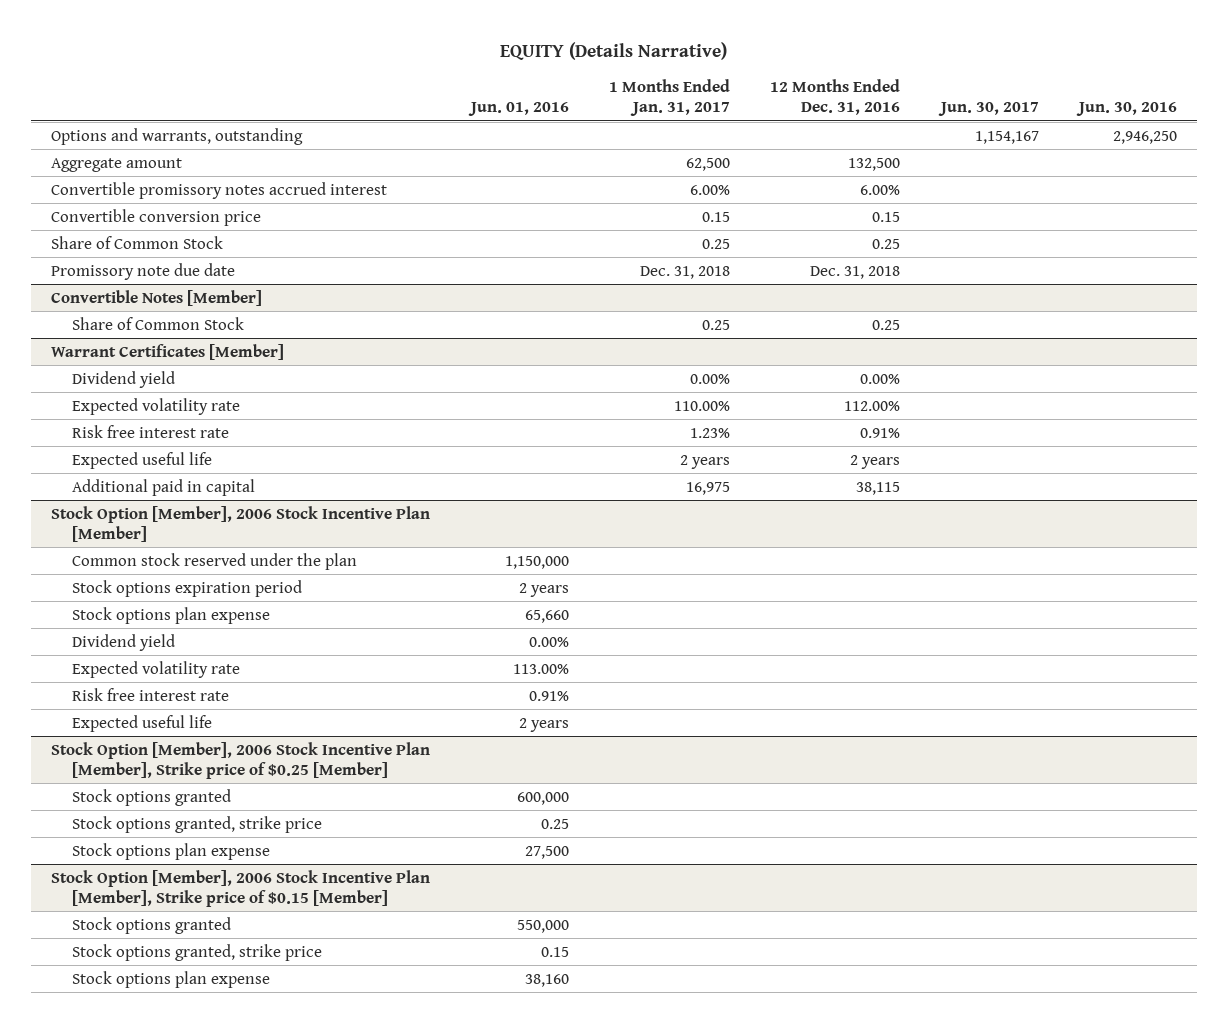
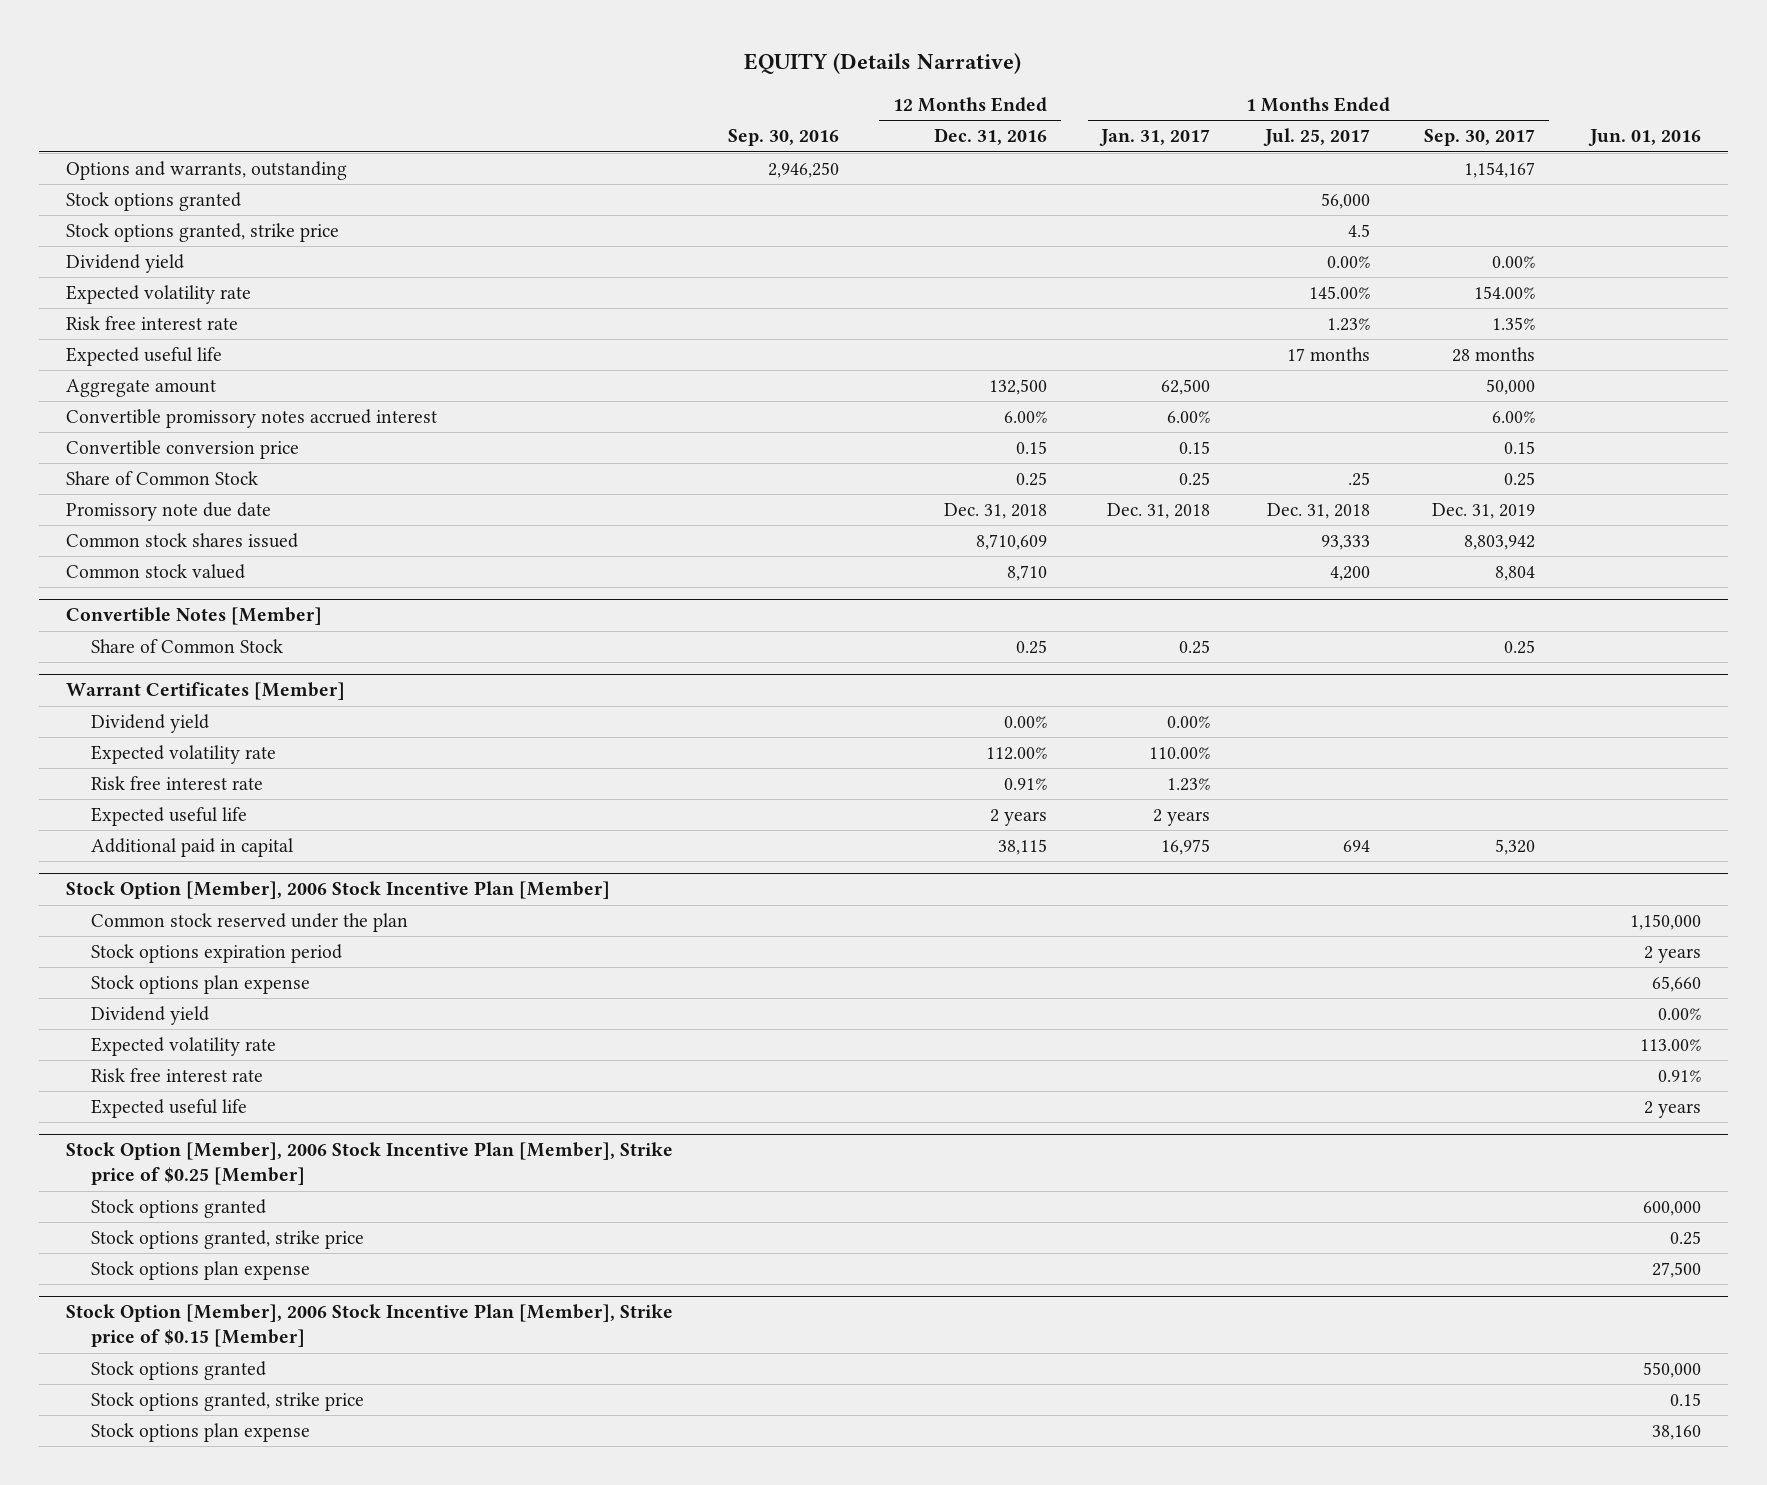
- | Jun. 01, 2016 | 1 Months Ended Jan. 31, 2017 | 12 Months Ended Dec. 31, 2016 | Jun. 30, 2017 | Jun. 30, 2016
+ | Sep. 30, 2016 | 12 Months Ended Dec. 31, 2016 | 1 Months Ended Jan. 31, 2017 | 1 Months Ended Jul. 25, 2017 | 1 Months Ended Sep. 30, 2017 | Jun. 01, 2016
+ Stock options granted | | | | 56,000 | |
+ Stock options granted, strike price | | | | 4.5 | |
+ Dividend yield | | | | 0.00% | 0.00% |
+ Expected volatility rate | | | | 145.00% | 154.00% |
+ Risk free interest rate | | | | 1.23% | 1.35% |
+ Expected useful life | | | | 17 months | 28 months |
+ Common stock shares issued | | 8,710,609 | | 93,333 | 8,803,942 |
+ Common stock valued | | 8,710 | | 4,200 | 8,804 |

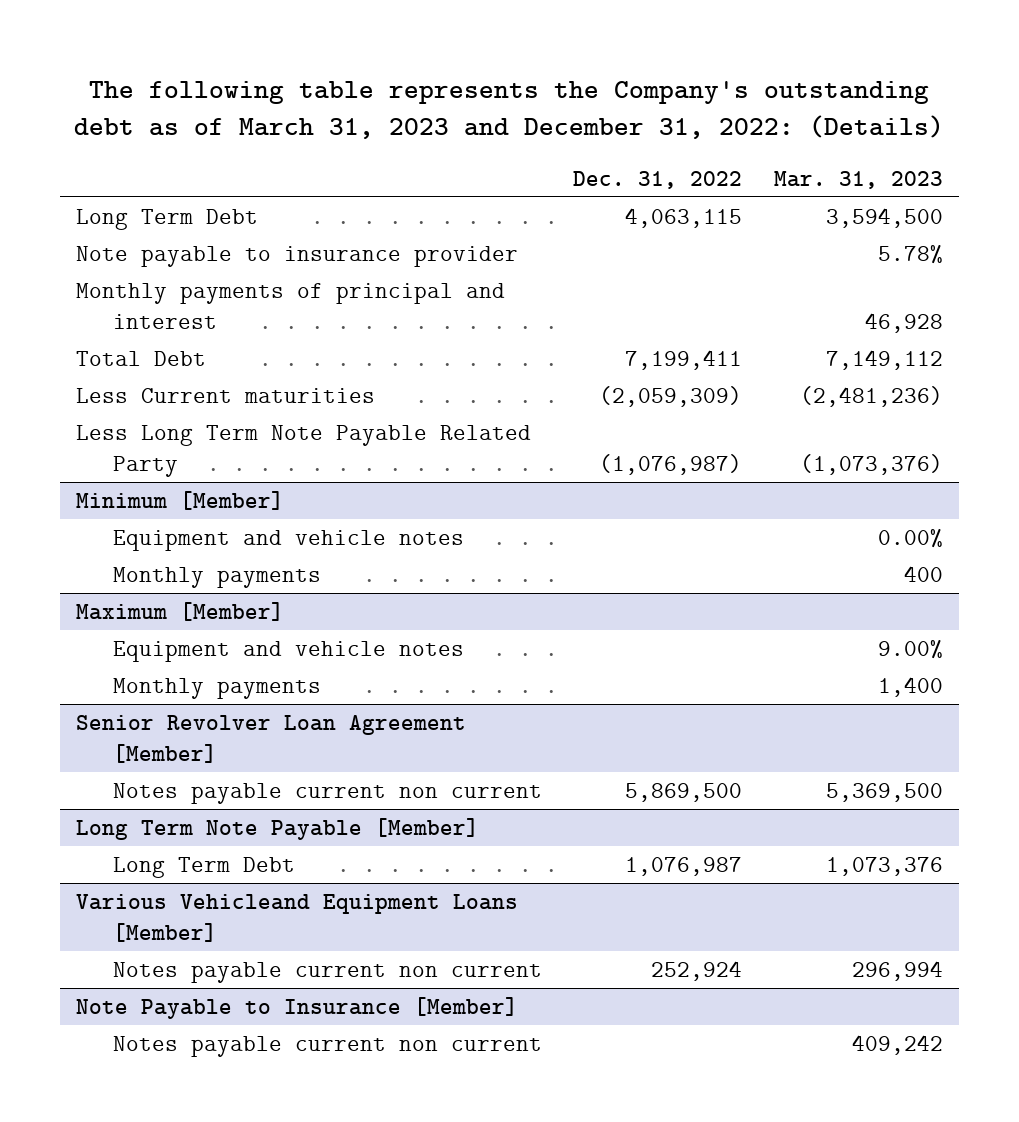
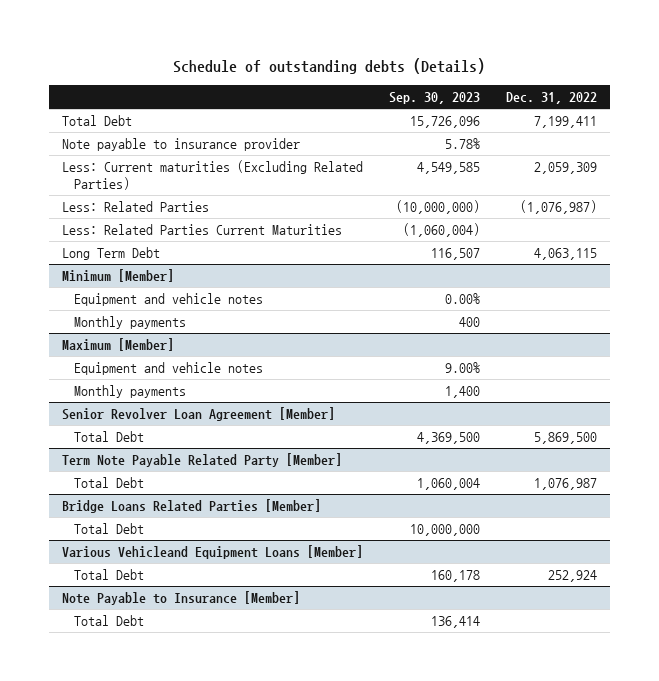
- The following table represents the Company's outstanding debt as of March 31, 2023 and December 31, 2022: (Details)
+ Schedule of outstanding debts (Details)
- | Dec. 31, 2022 | Mar. 31, 2023
+ | Sep. 30, 2023 | Dec. 31, 2022
- Monthly payments of principal and interest | | 46,928
- Less Current maturities | (2,059,309) | (2,481,236)
- Less Long Term Note Payable Related Party | (1,076,987) | (1,073,376)
moved down: Note payable to insurance provider | 5.78% |
+ Less: Current maturities (Excluding Related Parties) | 4,549,585 | 2,059,309
+ Less: Related Parties | (10,000,000) | (1,076,987)
+ Less: Related Parties Current Maturities | (1,060,004) |
moved down: Long Term Debt | 116,507 | 4,063,115
@ Senior Revolver Loan Agreement [Member]
- Notes payable current non current | 5,869,500 | 5,369,500
- Long Term Note Payable [Member]
- Long Term Debt | 1,076,987 | 1,073,376
@ Senior Revolver Loan Agreement [Member]
+ Total Debt | 4,369,500 | 5,869,500
+ Term Note Payable Related Party [Member]
+ Total Debt | 1,060,004 | 1,076,987
+ Bridge Loans Related Parties [Member]
+ Total Debt | 10,000,000 |
@ Various Vehicleand Equipment Loans [Member]
- Notes payable current non current | 252,924 | 296,994
+ Total Debt | 160,178 | 252,924
@ Note Payable to Insurance [Member]
- Notes payable current non current | | 409,242
+ Total Debt | 136,414 |

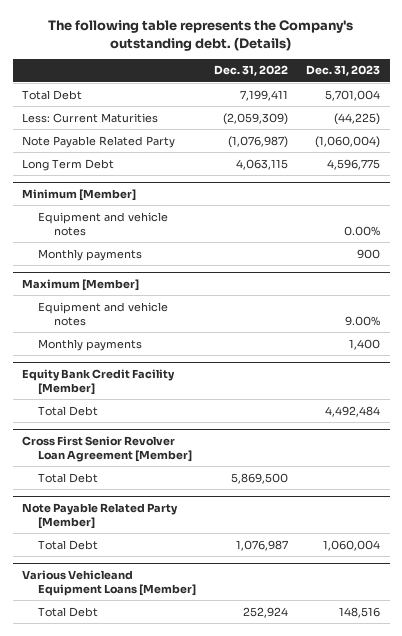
- Schedule of outstanding debts (Details)
+ The following table represents the Company's outstanding debt. (Details)
- | Sep. 30, 2023 | Dec. 31, 2022
+ | Dec. 31, 2022 | Dec. 31, 2023
- Note payable to insurance provider | 5.78% |
- Less: Current maturities (Excluding Related Parties) | 4,549,585 | 2,059,309
- Less: Related Parties | (10,000,000) | (1,076,987)
- Less: Related Parties Current Maturities | (1,060,004) |
+ Less: Current Maturities | (2,059,309) | (44,225)
+ Note Payable Related Party | (1,076,987) | (1,060,004)
- Senior Revolver Loan Agreement [Member]
+ Equity Bank Credit Facility [Member]
+ Total Debt | | 4,492,484
+ Cross First Senior Revolver Loan Agreement [Member]
- Term Note Payable Related Party [Member]
+ Note Payable Related Party [Member]
- Bridge Loans Related Parties [Member]
- Total Debt | 10,000,000 |
- Note Payable to Insurance [Member]
- Total Debt | 136,414 |

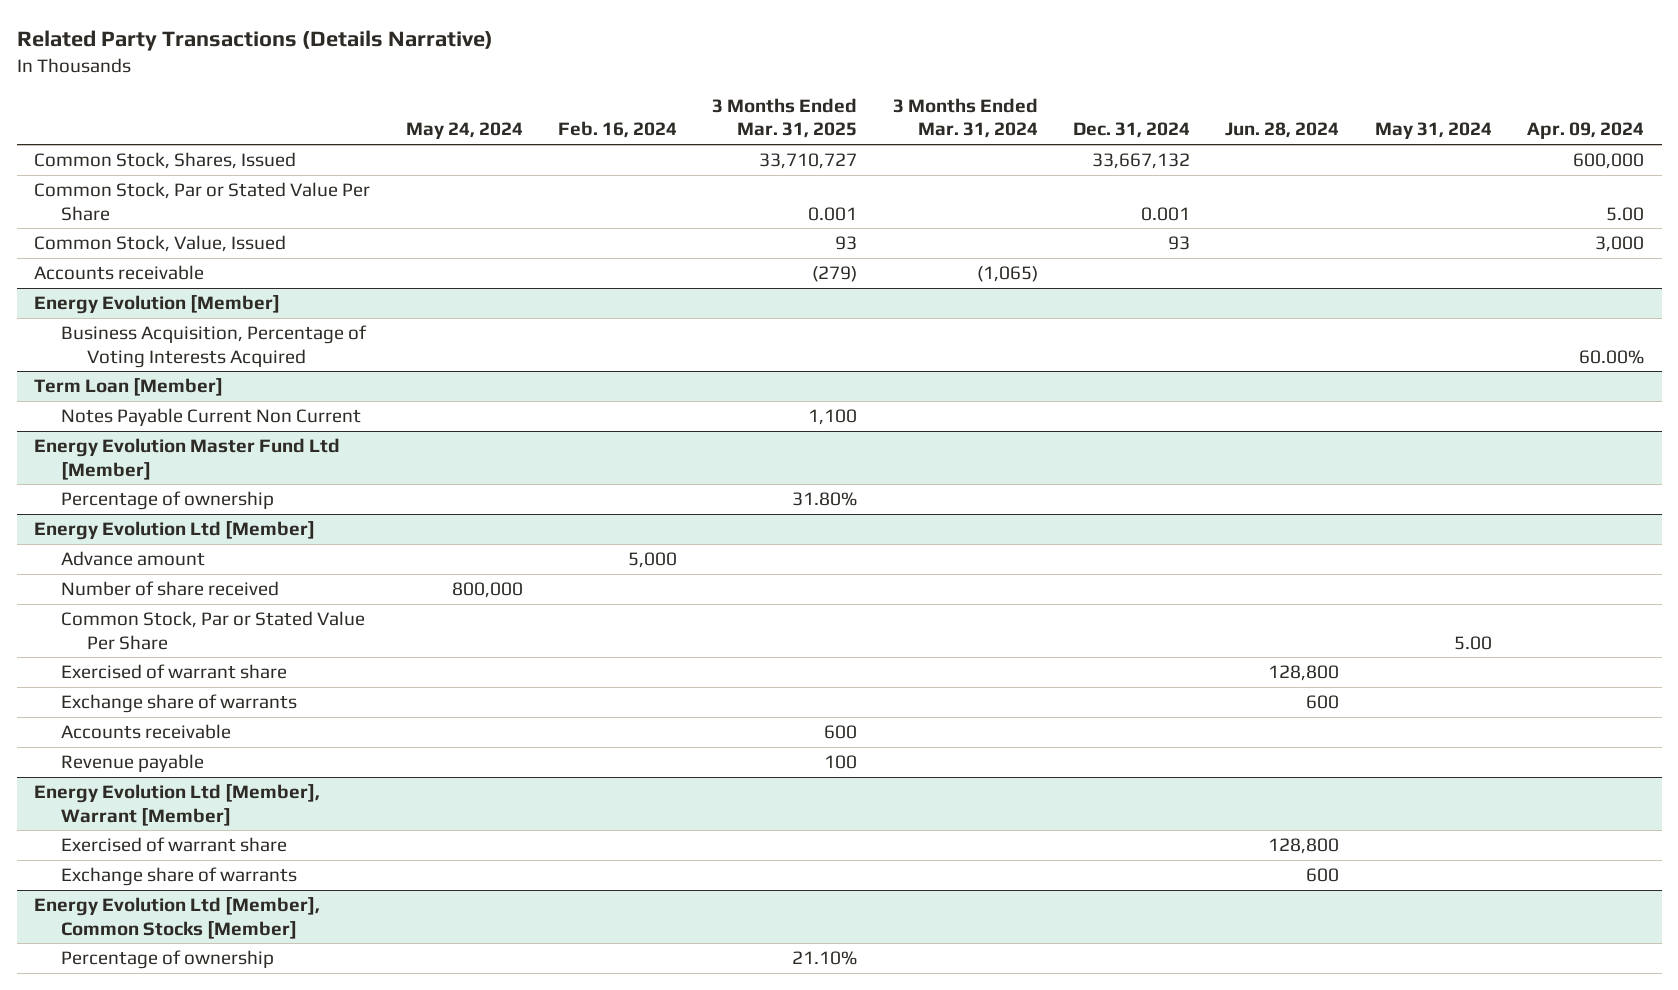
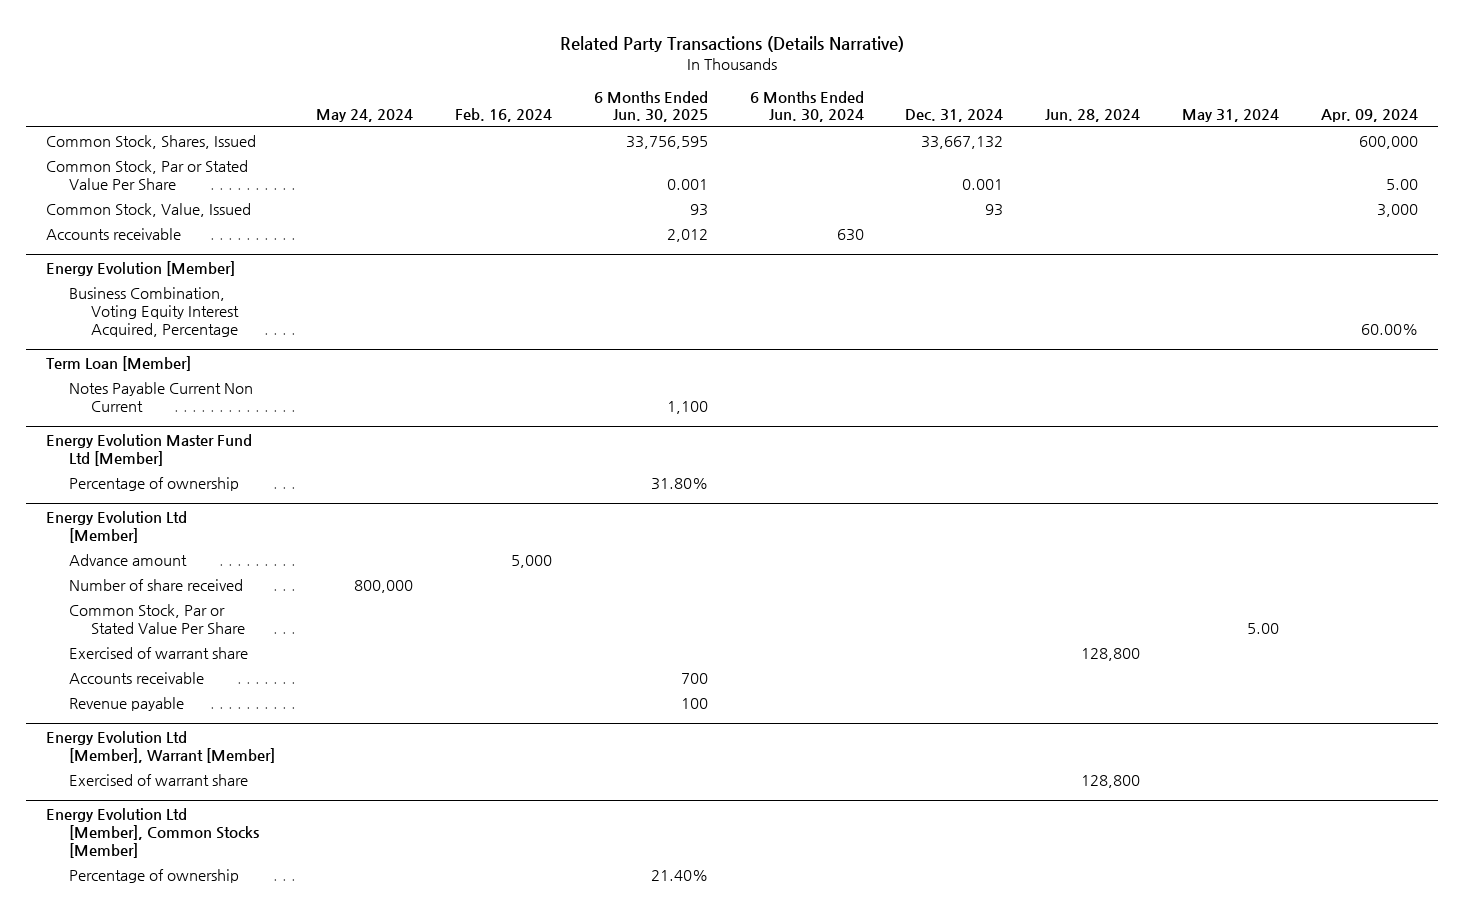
- | May 24, 2024 | Feb. 16, 2024 | 3 Months Ended Mar. 31, 2025 | 3 Months Ended Mar. 31, 2024 | Dec. 31, 2024 | Jun. 28, 2024 | May 31, 2024 | Apr. 09, 2024
+ | May 24, 2024 | Feb. 16, 2024 | 6 Months Ended Jun. 30, 2025 | 6 Months Ended Jun. 30, 2024 | Dec. 31, 2024 | Jun. 28, 2024 | May 31, 2024 | Apr. 09, 2024
@ Energy Evolution [Member]
- Business Acquisition, Percentage of Voting Interests Acquired | | | | | | | | 60.00%
+ Business Combination, Voting Equity Interest Acquired, Percentage | | | | | | | | 60.00%
@ Energy Evolution Ltd [Member]
- Exchange share of warrants | | | | | | 600 | |
@ Energy Evolution Ltd [Member], Warrant [Member]
- Exchange share of warrants | | | | | | 600 | |

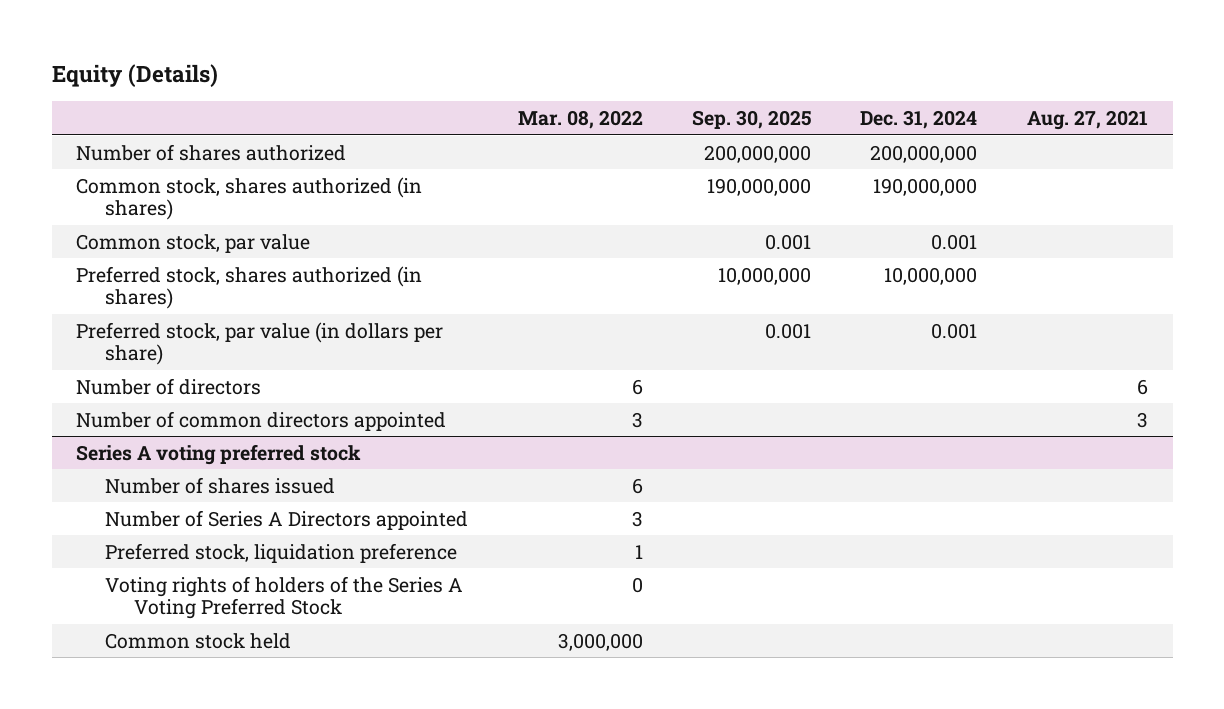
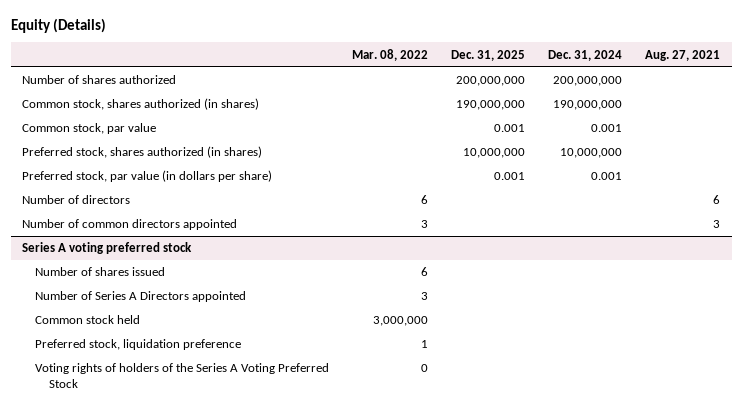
- | Mar. 08, 2022 | Sep. 30, 2025 | Dec. 31, 2024 | Aug. 27, 2021
+ | Mar. 08, 2022 | Dec. 31, 2025 | Dec. 31, 2024 | Aug. 27, 2021
@ Series A voting preferred stock
moved up: Common stock held | 3,000,000 | | |

